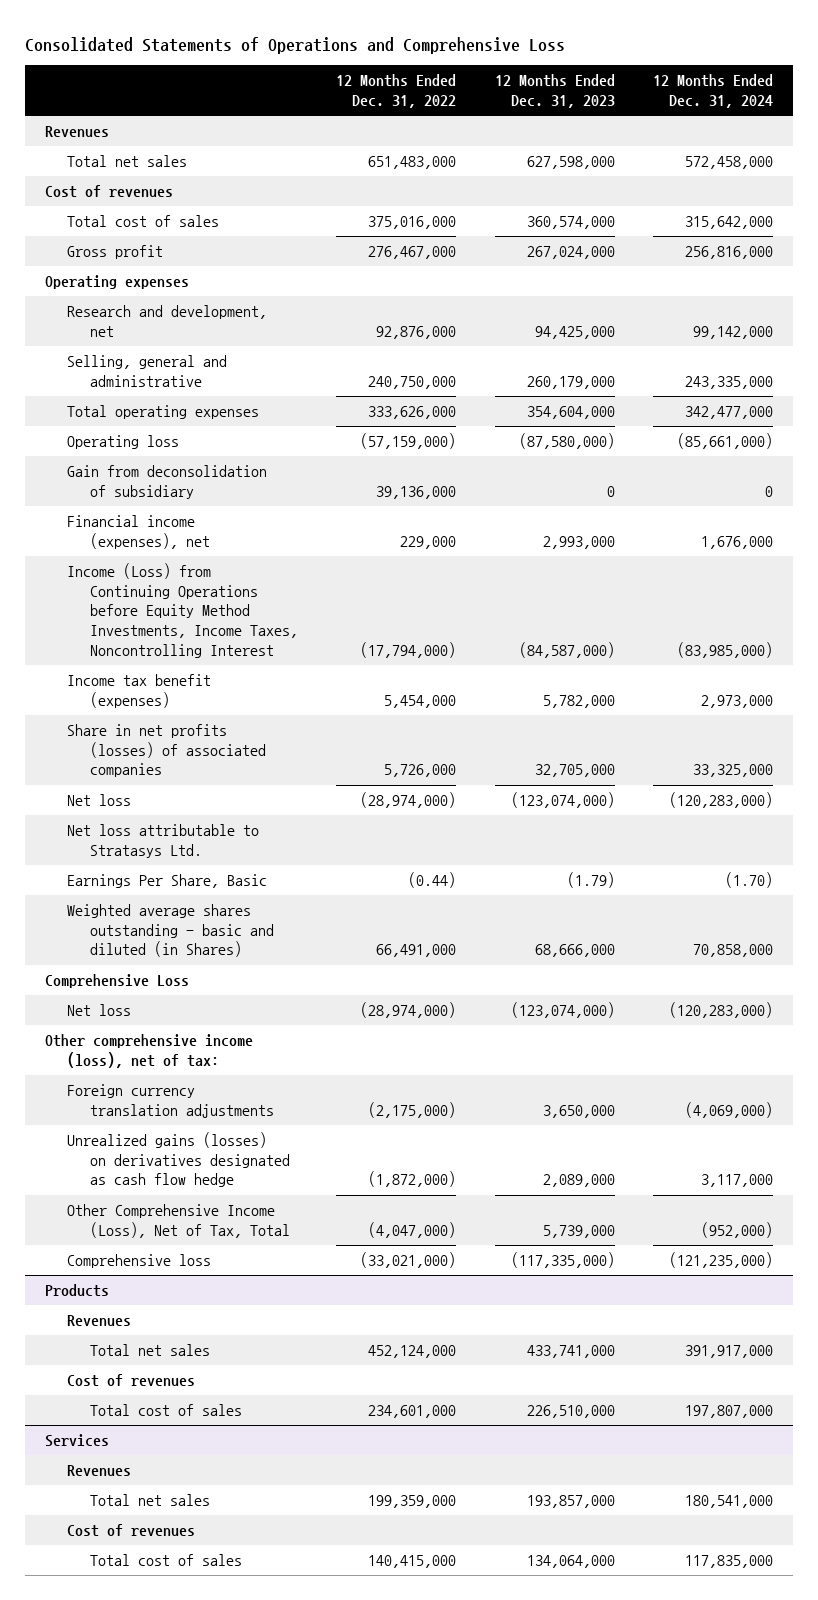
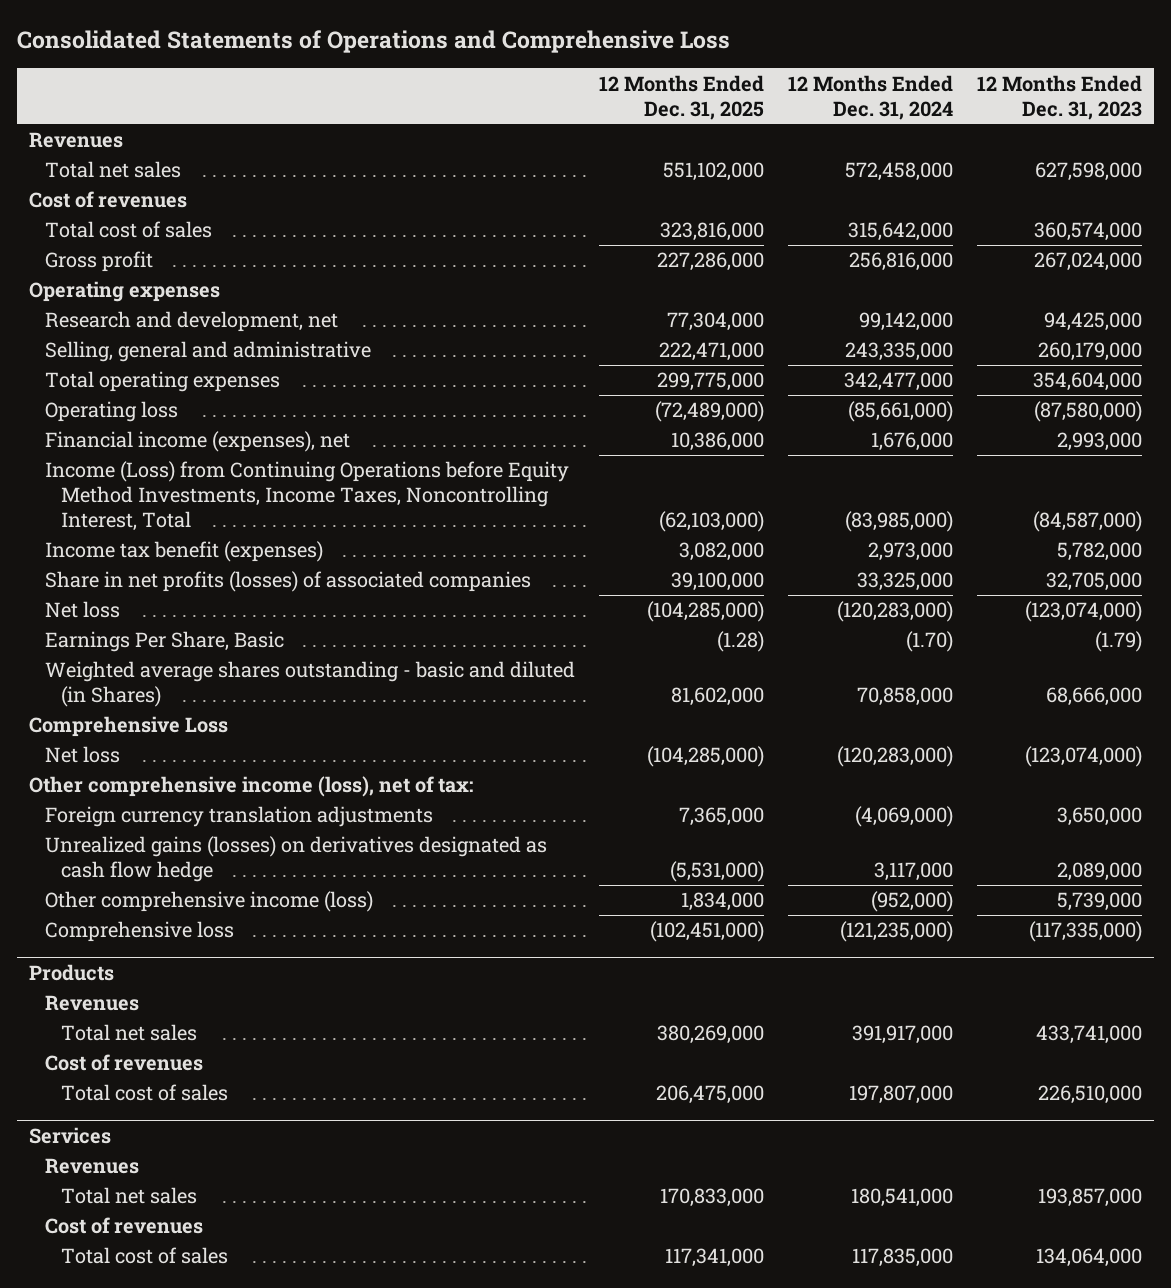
- | 12 Months Ended Dec. 31, 2022 | 12 Months Ended Dec. 31, 2023 | 12 Months Ended Dec. 31, 2024
+ | 12 Months Ended Dec. 31, 2025 | 12 Months Ended Dec. 31, 2024 | 12 Months Ended Dec. 31, 2023
- Gain from deconsolidation of subsidiary | 39,136,000 | 0 | 0
- Income (Loss) from Continuing Operations before Equity Method Investments, Income Taxes, Noncontrolling Interest | (17,794,000) | (84,587,000) | (83,985,000)
+ Income (Loss) from Continuing Operations before Equity Method Investments, Income Taxes, Noncontrolling Interest, Total | (62,103,000) | (83,985,000) | (84,587,000)
- Net loss attributable to Stratasys Ltd.
- Other Comprehensive Income (Loss), Net of Tax, Total | (4,047,000) | 5,739,000 | (952,000)
+ Other comprehensive income (loss) | 1,834,000 | (952,000) | 5,739,000

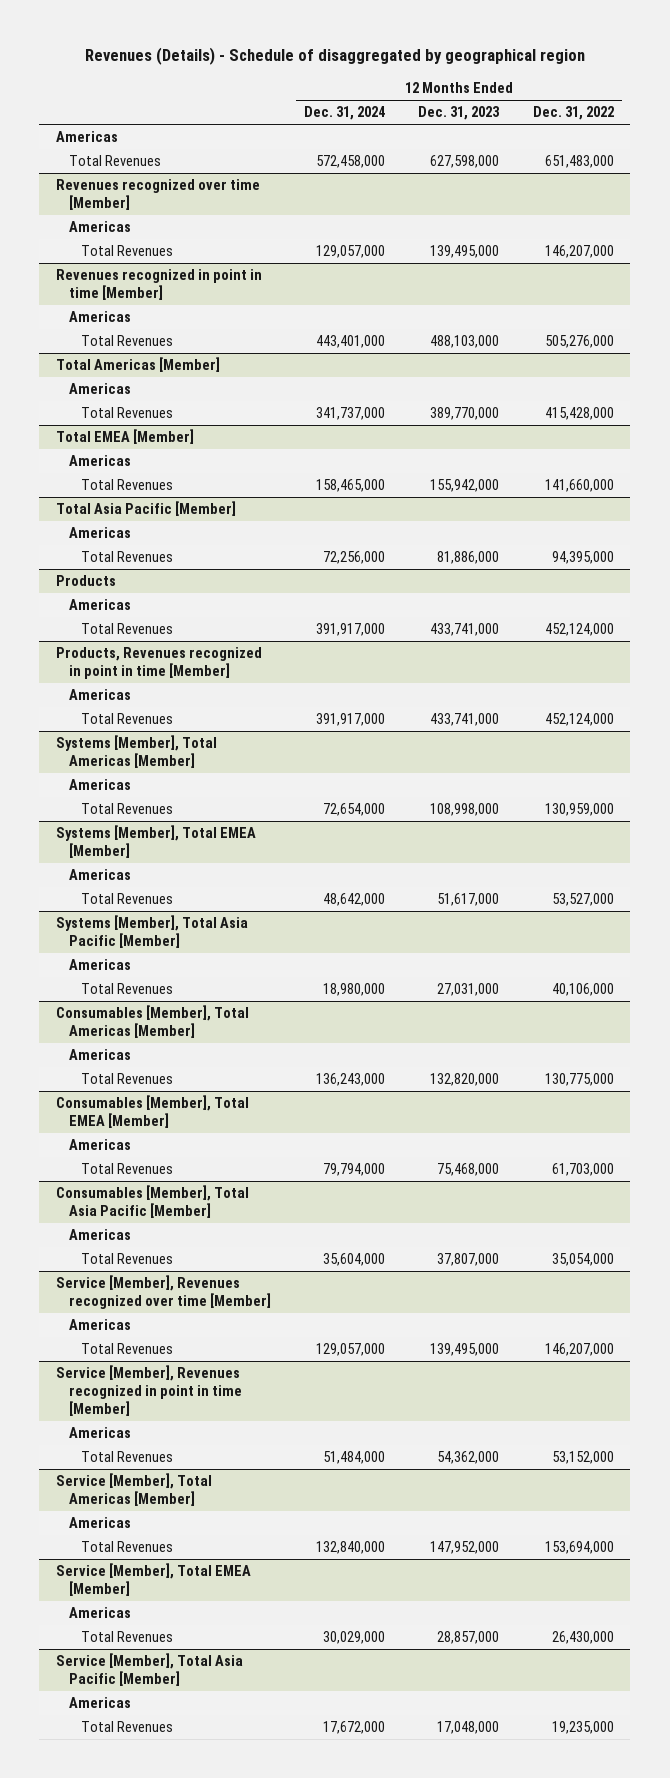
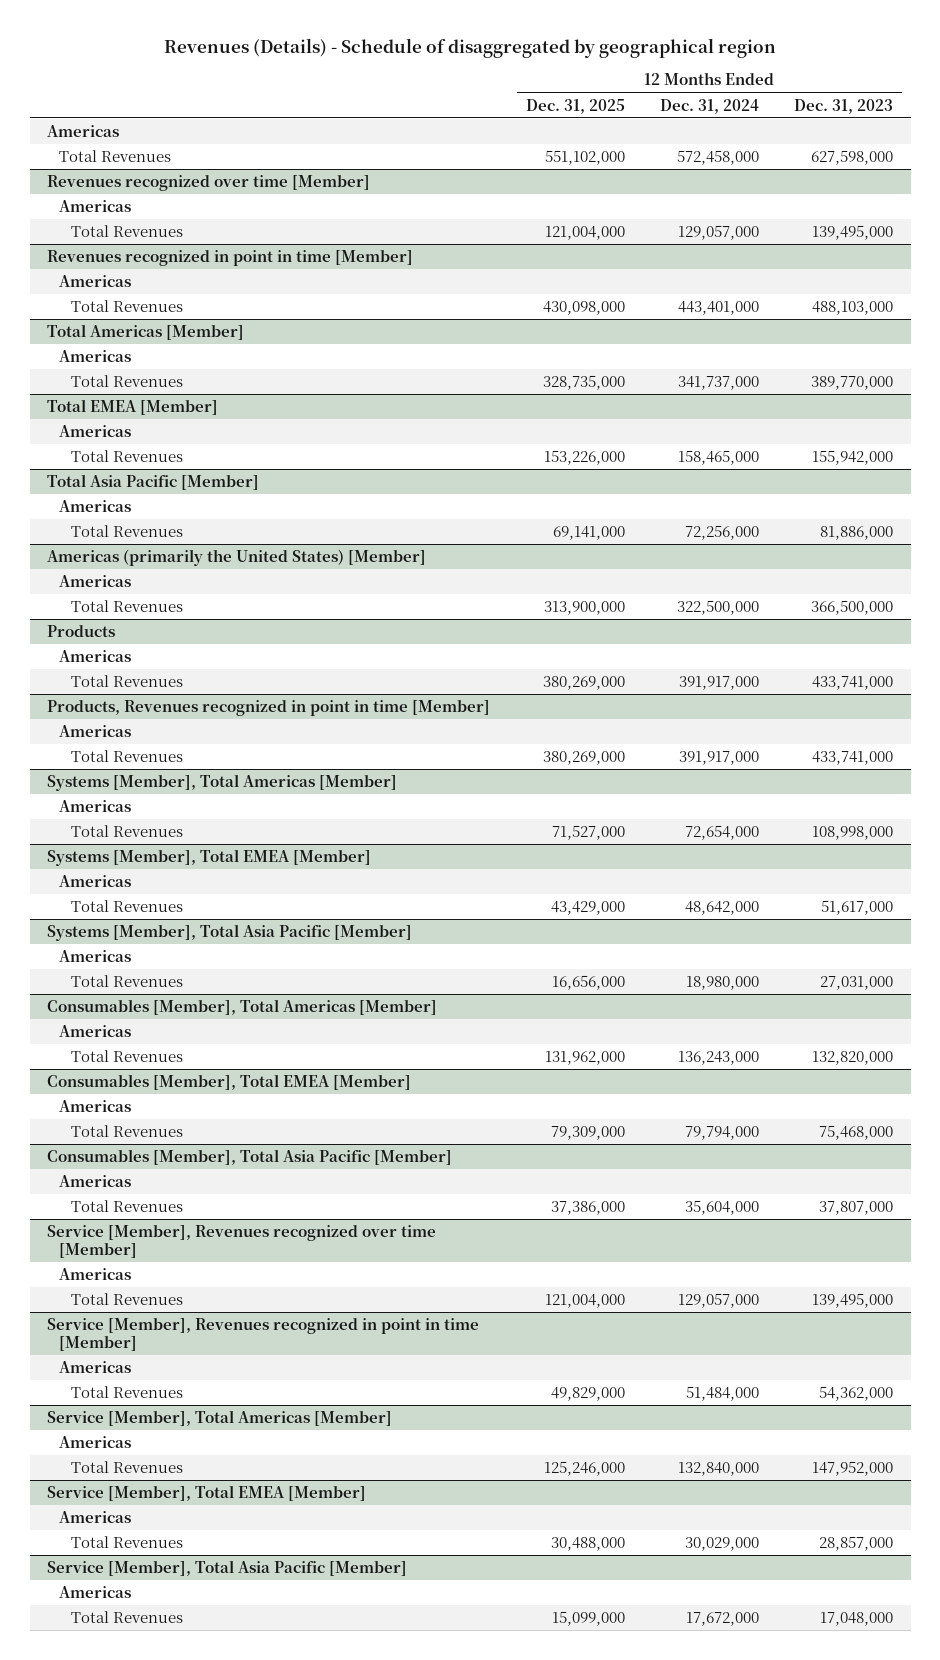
- | 12 Months Ended Dec. 31, 2024 | 12 Months Ended Dec. 31, 2023 | 12 Months Ended Dec. 31, 2022
+ | 12 Months Ended Dec. 31, 2025 | 12 Months Ended Dec. 31, 2024 | 12 Months Ended Dec. 31, 2023
+ Americas (primarily the United States) [Member]
+ Americas
+ Total Revenues | 313,900,000 | 322,500,000 | 366,500,000

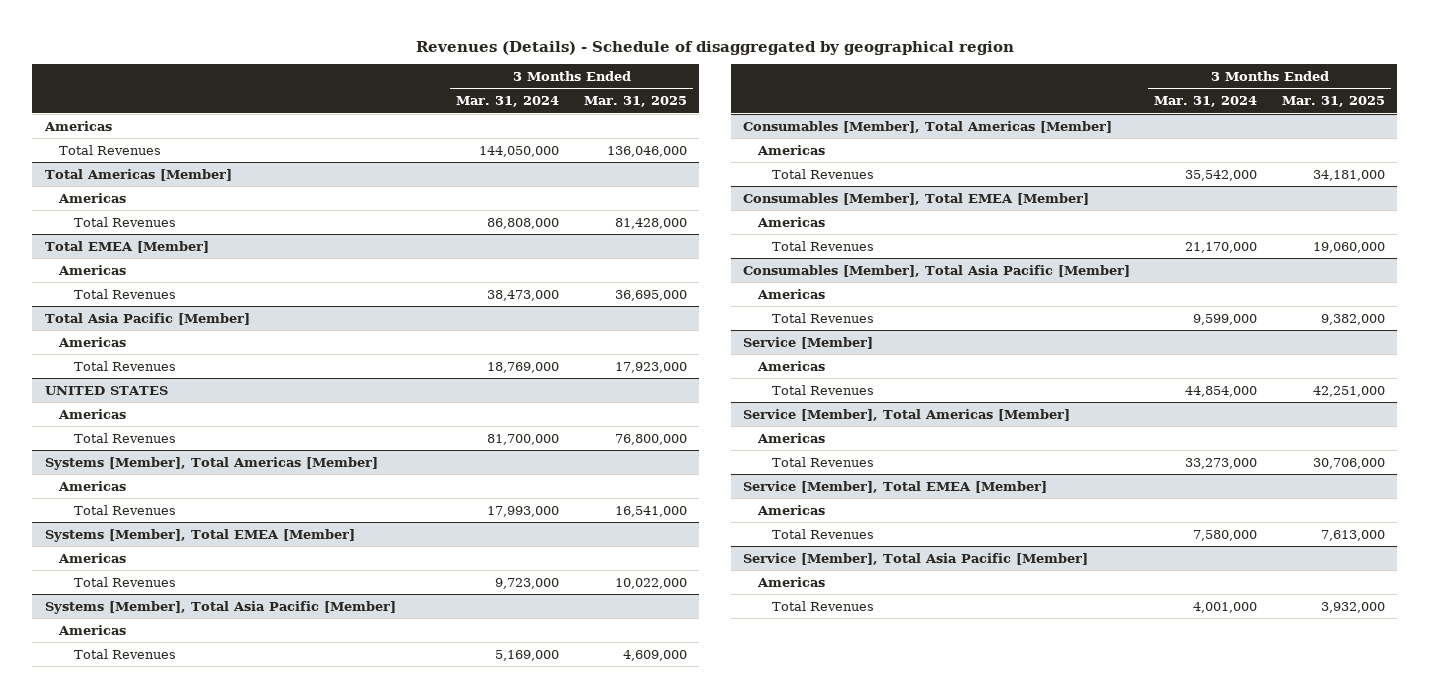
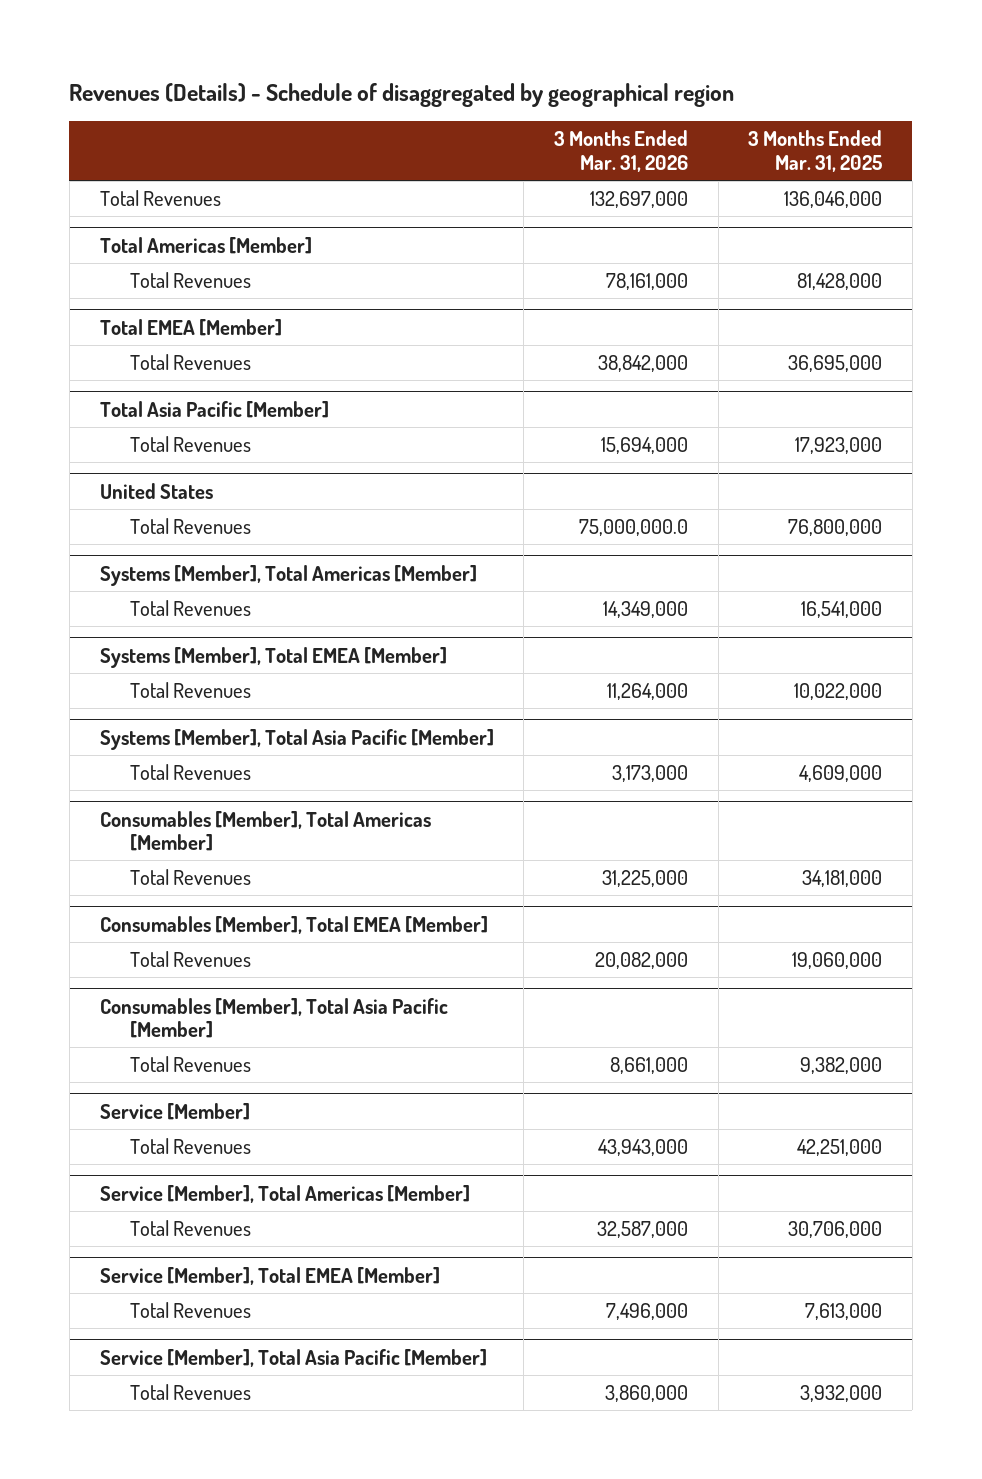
- | 3 Months Ended Mar. 31, 2024 | 3 Months Ended Mar. 31, 2025
+ | 3 Months Ended Mar. 31, 2026 | 3 Months Ended Mar. 31, 2025
- Americas
@ Total Americas [Member]
- Americas
@ Total EMEA [Member]
- Americas
@ Total Asia Pacific [Member]
- Americas
- UNITED STATES
- Americas
+ United States
@ Systems [Member], Total Americas [Member]
- Americas
@ Systems [Member], Total EMEA [Member]
- Americas
@ Systems [Member], Total Asia Pacific [Member]
- Americas
@ Consumables [Member], Total Americas [Member]
- Americas
@ Consumables [Member], Total EMEA [Member]
- Americas
@ Consumables [Member], Total Asia Pacific [Member]
- Americas
@ Service [Member]
- Americas
@ Service [Member], Total Americas [Member]
- Americas
@ Service [Member], Total EMEA [Member]
- Americas
@ Service [Member], Total Asia Pacific [Member]
- Americas

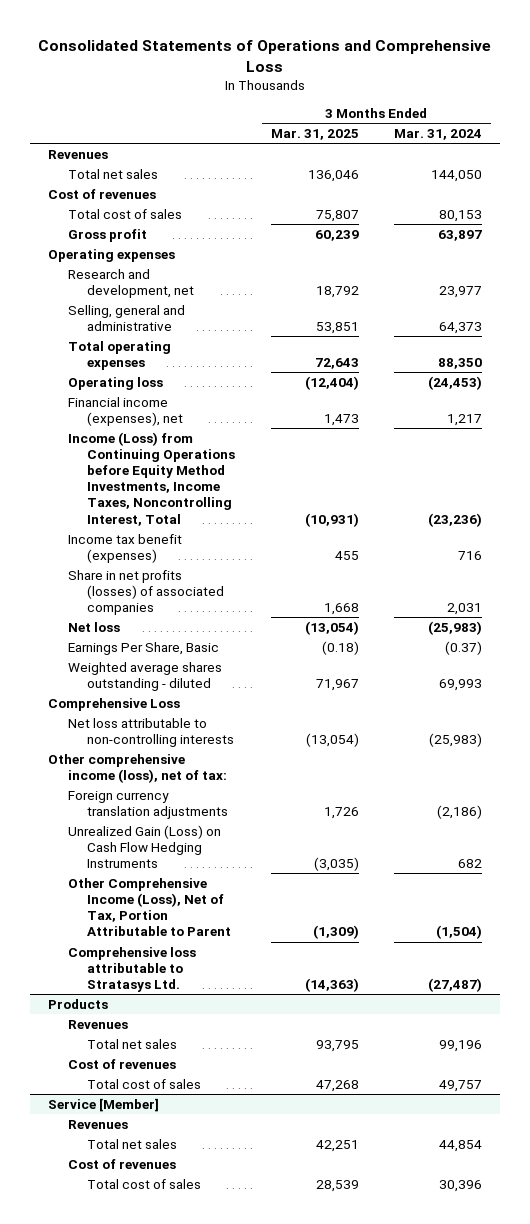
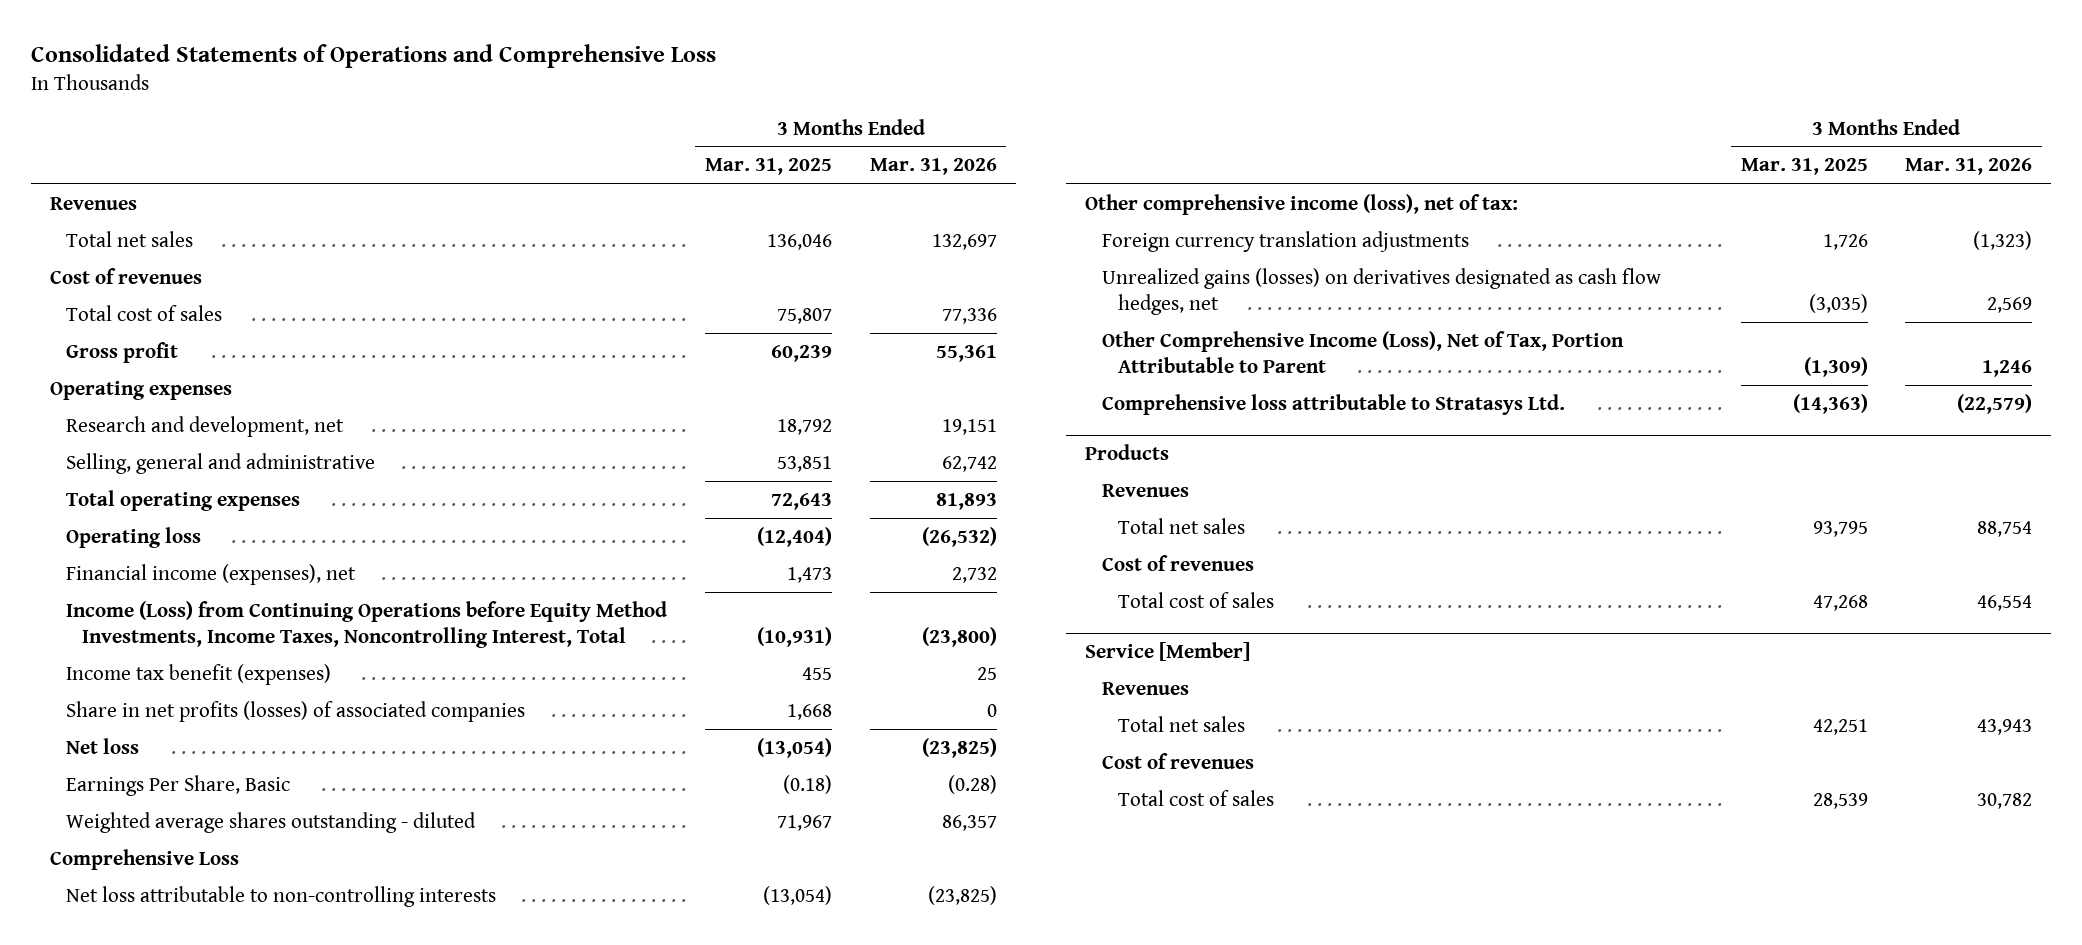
- | 3 Months Ended Mar. 31, 2025 | 3 Months Ended Mar. 31, 2024
+ | 3 Months Ended Mar. 31, 2025 | 3 Months Ended Mar. 31, 2026
- Unrealized Gain (Loss) on Cash Flow Hedging Instruments | (3,035) | 682
+ Unrealized gains (losses) on derivatives designated as cash flow hedges, net | (3,035) | 2,569

